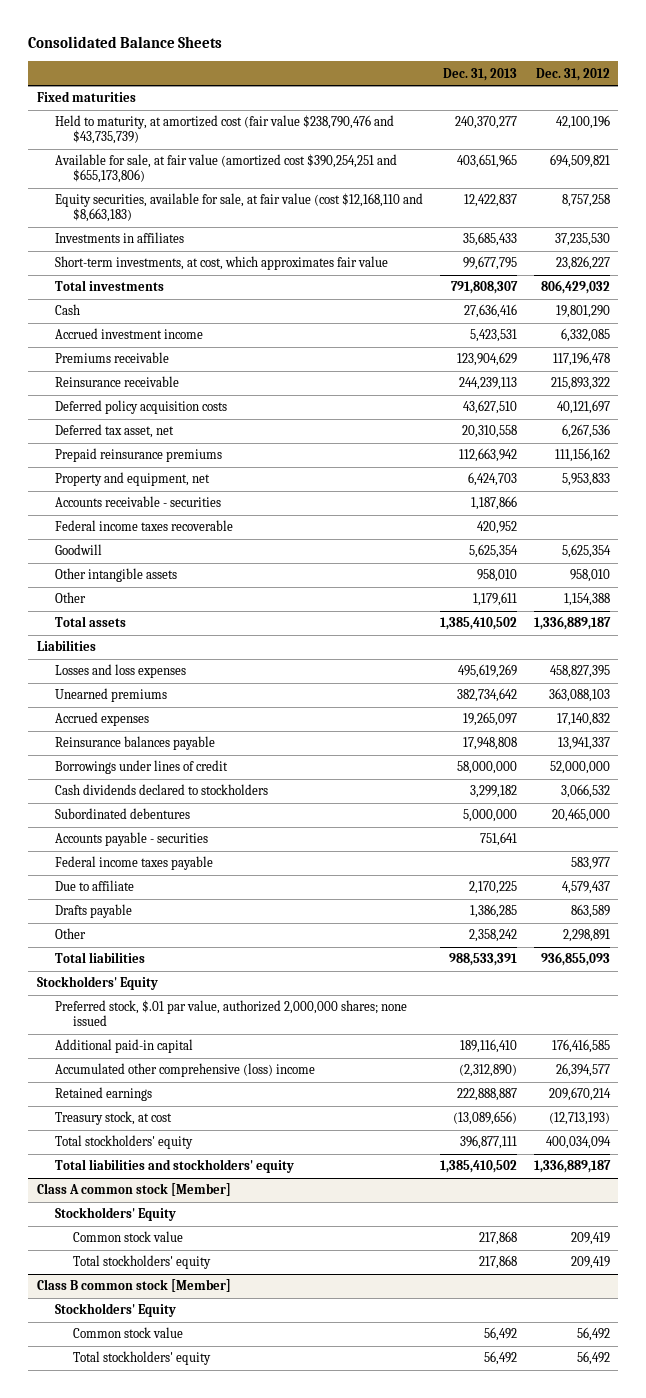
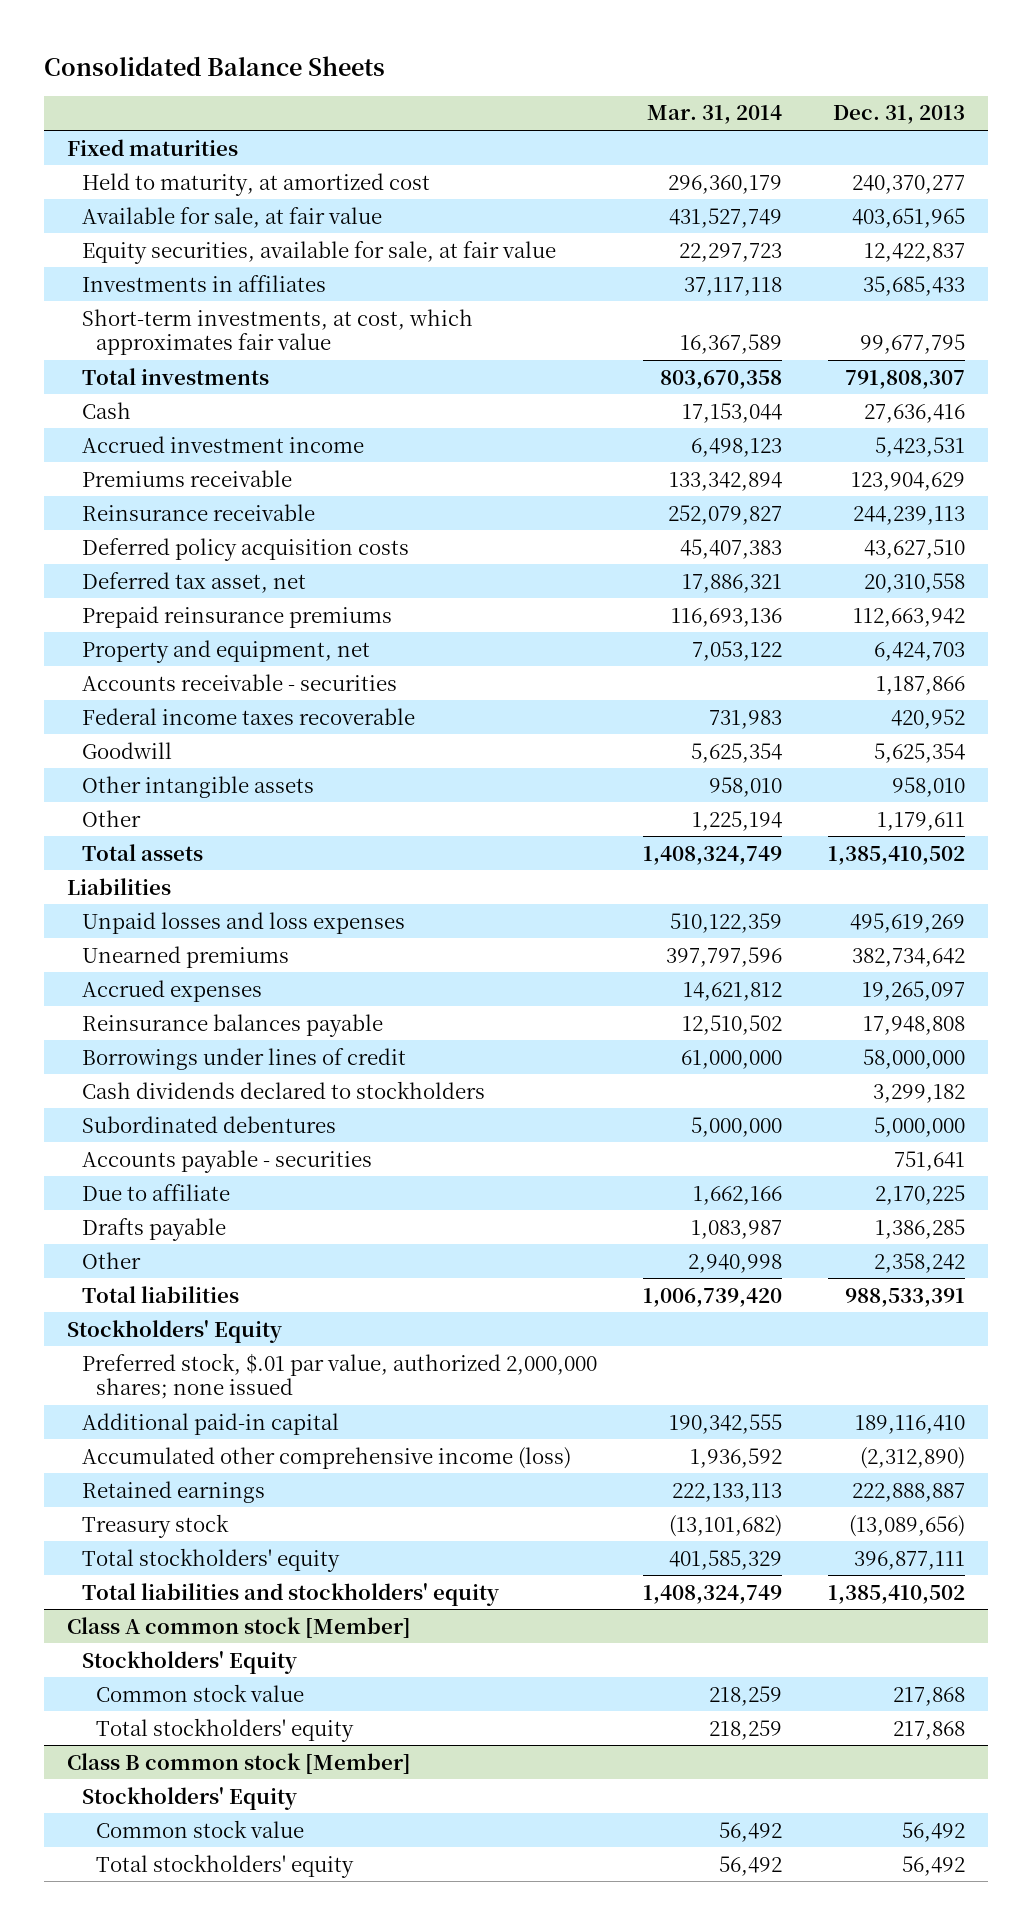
- | Dec. 31, 2013 | Dec. 31, 2012
+ | Mar. 31, 2014 | Dec. 31, 2013
- Held to maturity, at amortized cost (fair value $238,790,476 and $43,735,739) | 240,370,277 | 42,100,196
- Available for sale, at fair value (amortized cost $390,254,251 and $655,173,806) | 403,651,965 | 694,509,821
- Equity securities, available for sale, at fair value (cost $12,168,110 and $8,663,183) | 12,422,837 | 8,757,258
+ Held to maturity, at amortized cost | 296,360,179 | 240,370,277
+ Available for sale, at fair value | 431,527,749 | 403,651,965
+ Equity securities, available for sale, at fair value | 22,297,723 | 12,422,837
- Losses and loss expenses | 495,619,269 | 458,827,395
+ Unpaid losses and loss expenses | 510,122,359 | 495,619,269
- Federal income taxes payable | | 583,977
- Accumulated other comprehensive (loss) income | (2,312,890) | 26,394,577
+ Accumulated other comprehensive income (loss) | 1,936,592 | (2,312,890)
- Treasury stock, at cost | (13,089,656) | (12,713,193)
+ Treasury stock | (13,101,682) | (13,089,656)

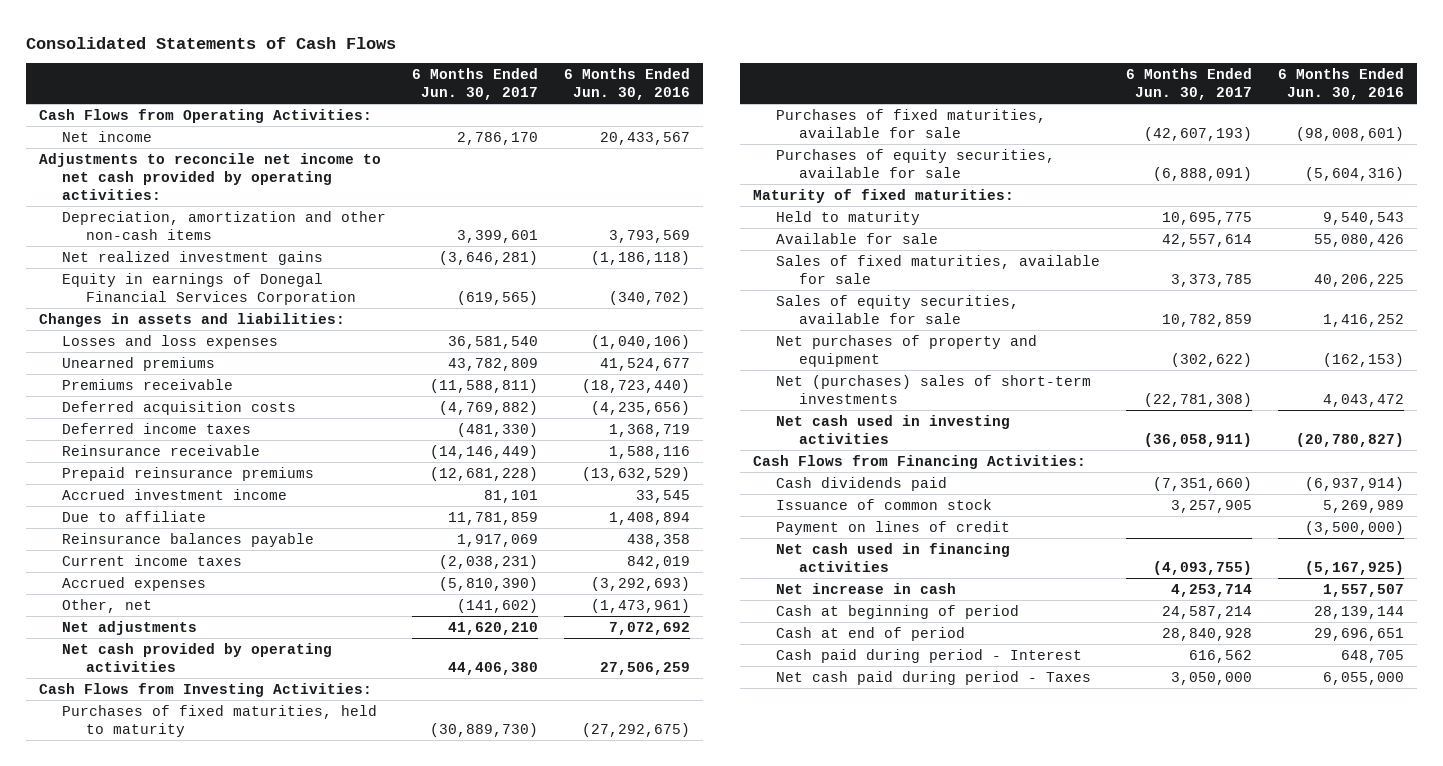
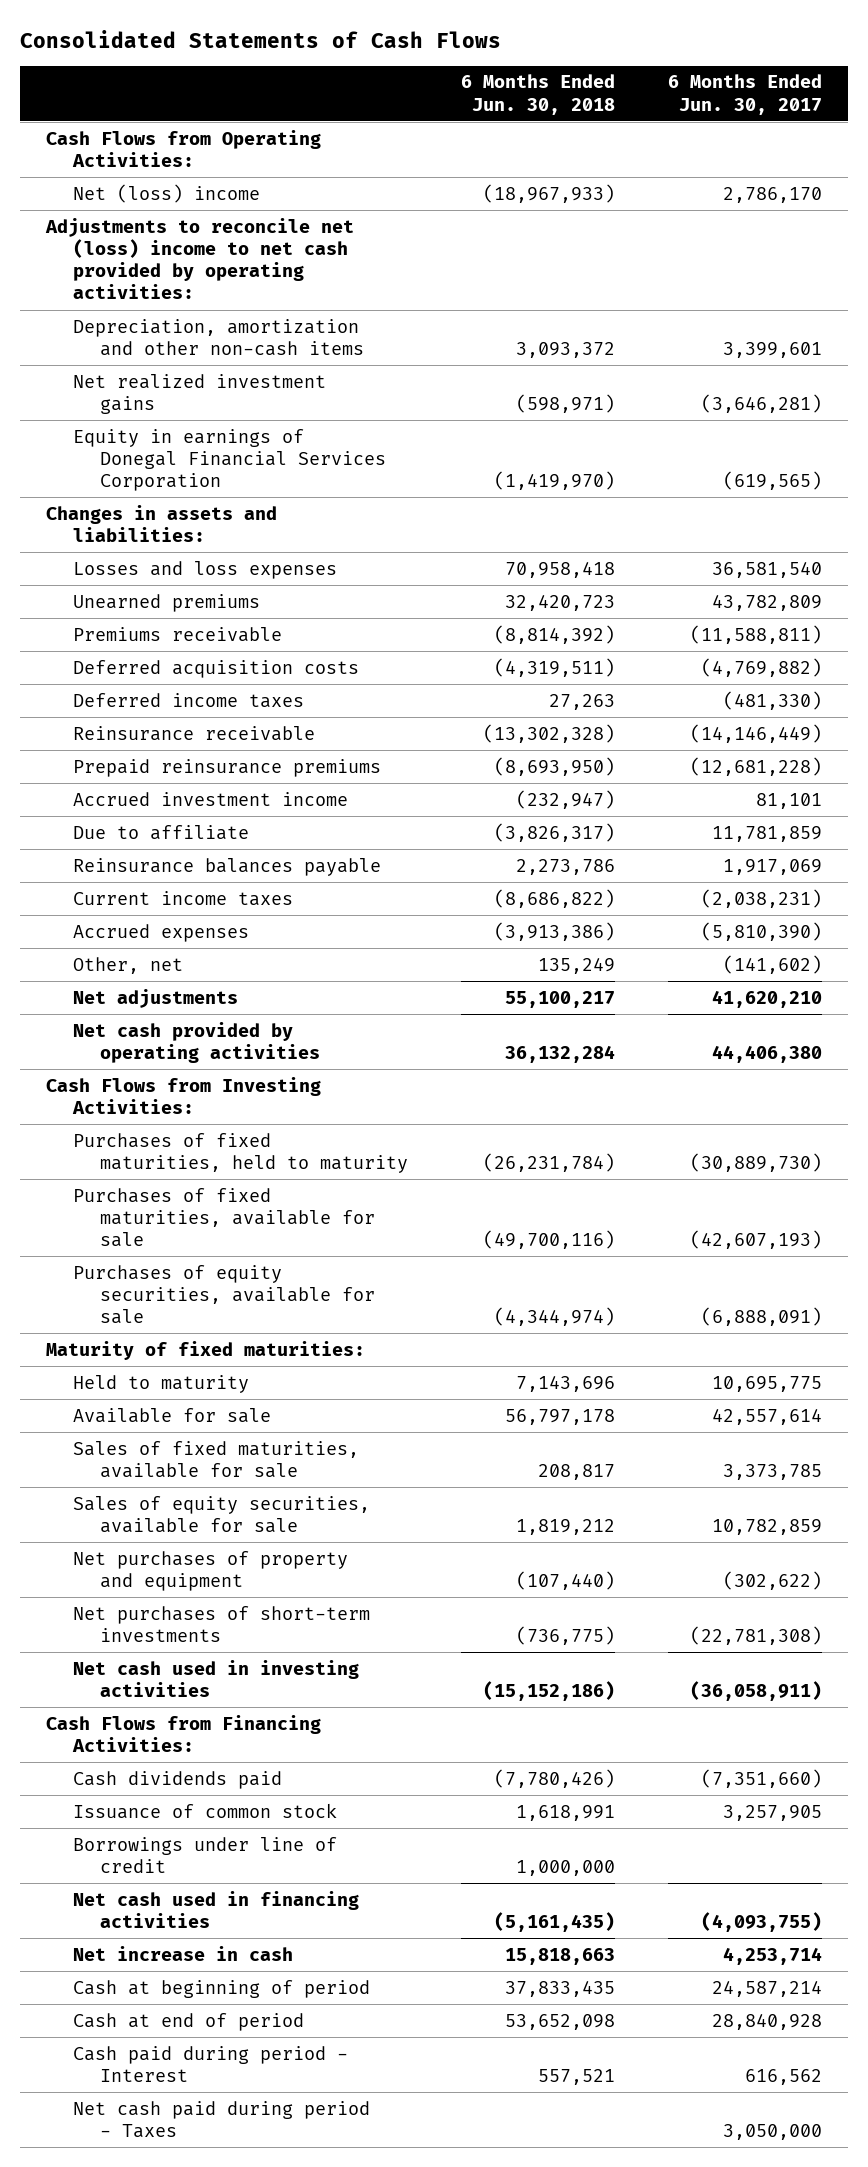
- | 6 Months Ended Jun. 30, 2017 | 6 Months Ended Jun. 30, 2016
+ | 6 Months Ended Jun. 30, 2018 | 6 Months Ended Jun. 30, 2017
- Net income | 2,786,170 | 20,433,567
- Adjustments to reconcile net income to net cash provided by operating activities:
+ Net (loss) income | (18,967,933) | 2,786,170
+ Adjustments to reconcile net (loss) income to net cash provided by operating activities:
- Net (purchases) sales of short-term investments | (22,781,308) | 4,043,472
+ Net purchases of short-term investments | (736,775) | (22,781,308)
- Payment on lines of credit | | (3,500,000)
+ Borrowings under line of credit | 1,000,000 |

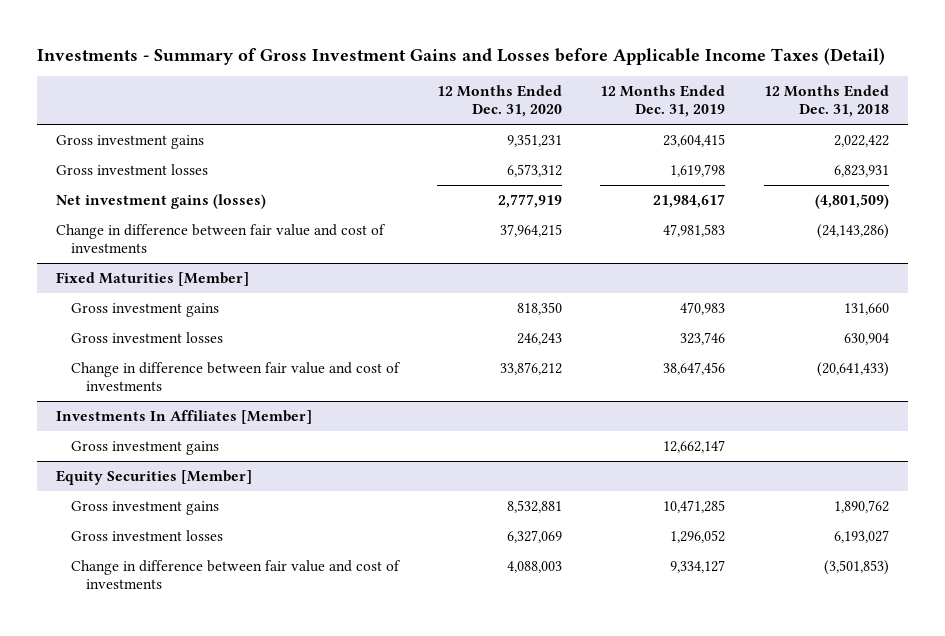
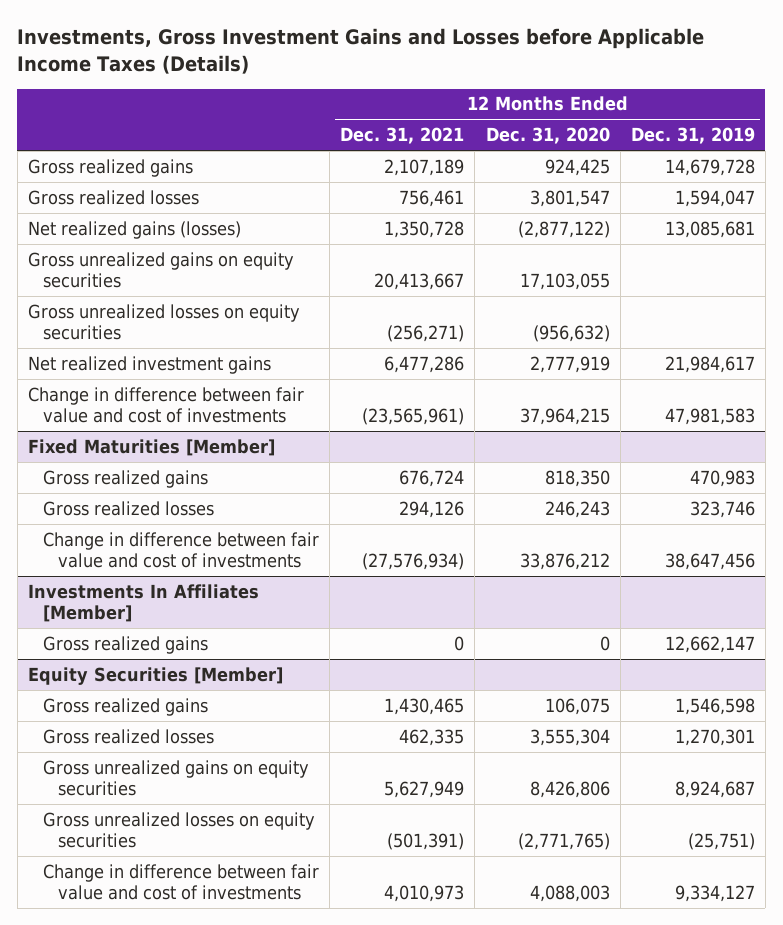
- Investments - Summary of Gross Investment Gains and Losses before Applicable Income Taxes (Detail)
+ Investments, Gross Investment Gains and Losses before Applicable Income Taxes (Details)
- | 12 Months Ended Dec. 31, 2020 | 12 Months Ended Dec. 31, 2019 | 12 Months Ended Dec. 31, 2018
+ | 12 Months Ended Dec. 31, 2021 | 12 Months Ended Dec. 31, 2020 | 12 Months Ended Dec. 31, 2019
- Gross investment gains | 9,351,231 | 23,604,415 | 2,022,422
- Gross investment losses | 6,573,312 | 1,619,798 | 6,823,931
- Net investment gains (losses) | 2,777,919 | 21,984,617 | (4,801,509)
+ Gross realized gains | 2,107,189 | 924,425 | 14,679,728
+ Gross realized losses | 756,461 | 3,801,547 | 1,594,047
+ Net realized gains (losses) | 1,350,728 | (2,877,122) | 13,085,681
+ Gross unrealized gains on equity securities | 20,413,667 | 17,103,055 |
+ Gross unrealized losses on equity securities | (256,271) | (956,632) |
+ Net realized investment gains | 6,477,286 | 2,777,919 | 21,984,617
@ Fixed Maturities [Member]
- Gross investment gains | 818,350 | 470,983 | 131,660
- Gross investment losses | 246,243 | 323,746 | 630,904
+ Gross realized gains | 676,724 | 818,350 | 470,983
+ Gross realized losses | 294,126 | 246,243 | 323,746
@ Investments In Affiliates [Member]
- Gross investment gains | | 12,662,147 |
+ Gross realized gains | 0 | 0 | 12,662,147
@ Equity Securities [Member]
- Gross investment gains | 8,532,881 | 10,471,285 | 1,890,762
- Gross investment losses | 6,327,069 | 1,296,052 | 6,193,027
+ Gross realized gains | 1,430,465 | 106,075 | 1,546,598
+ Gross realized losses | 462,335 | 3,555,304 | 1,270,301
+ Gross unrealized gains on equity securities | 5,627,949 | 8,426,806 | 8,924,687
+ Gross unrealized losses on equity securities | (501,391) | (2,771,765) | (25,751)

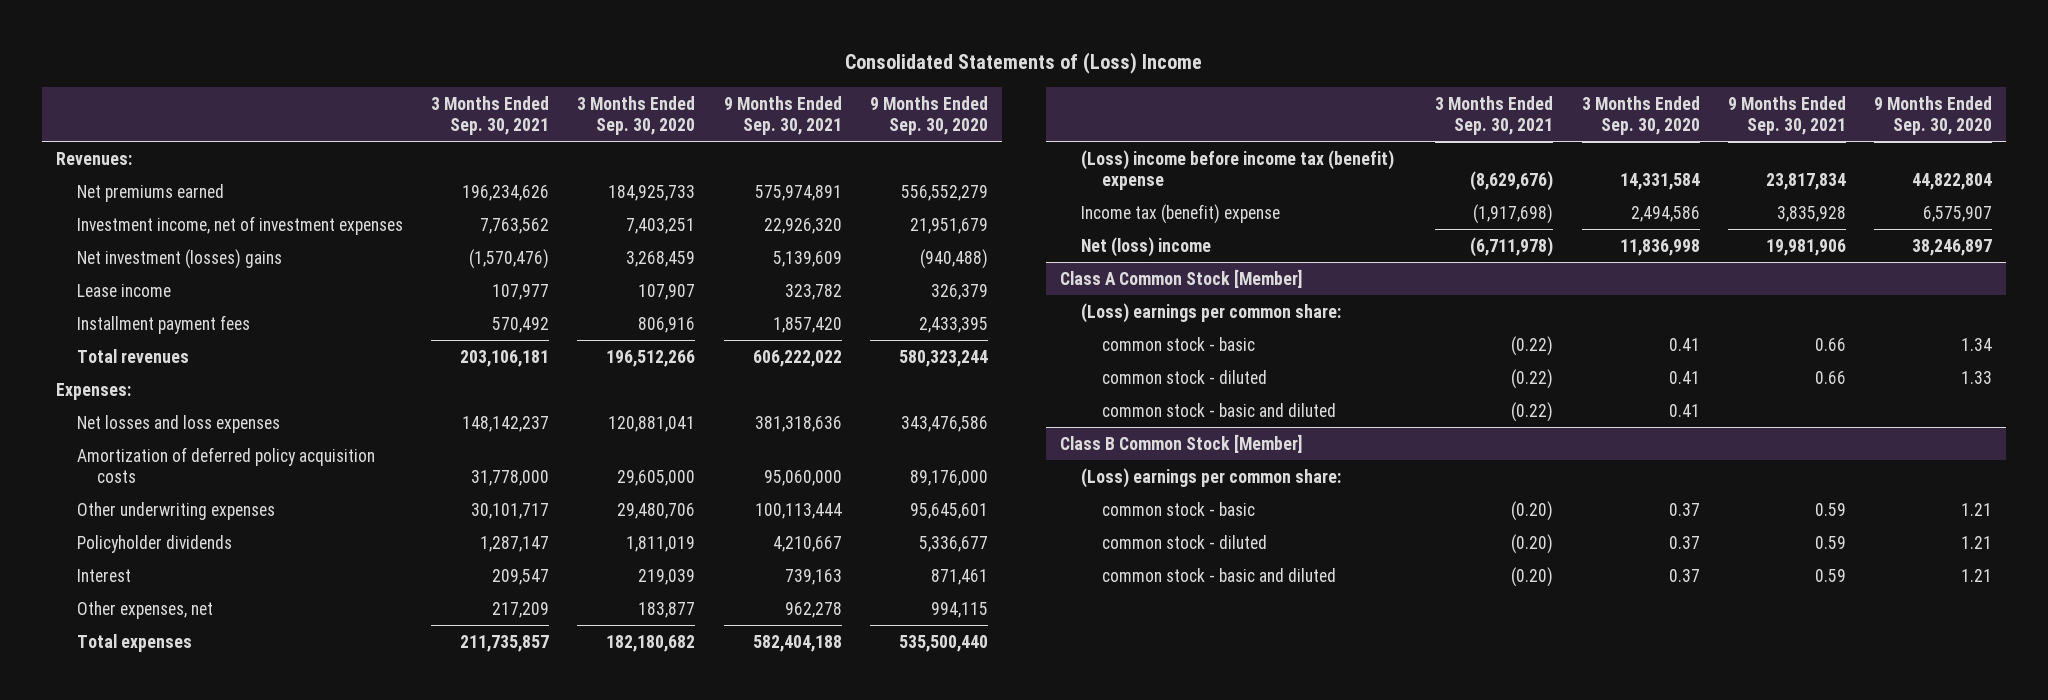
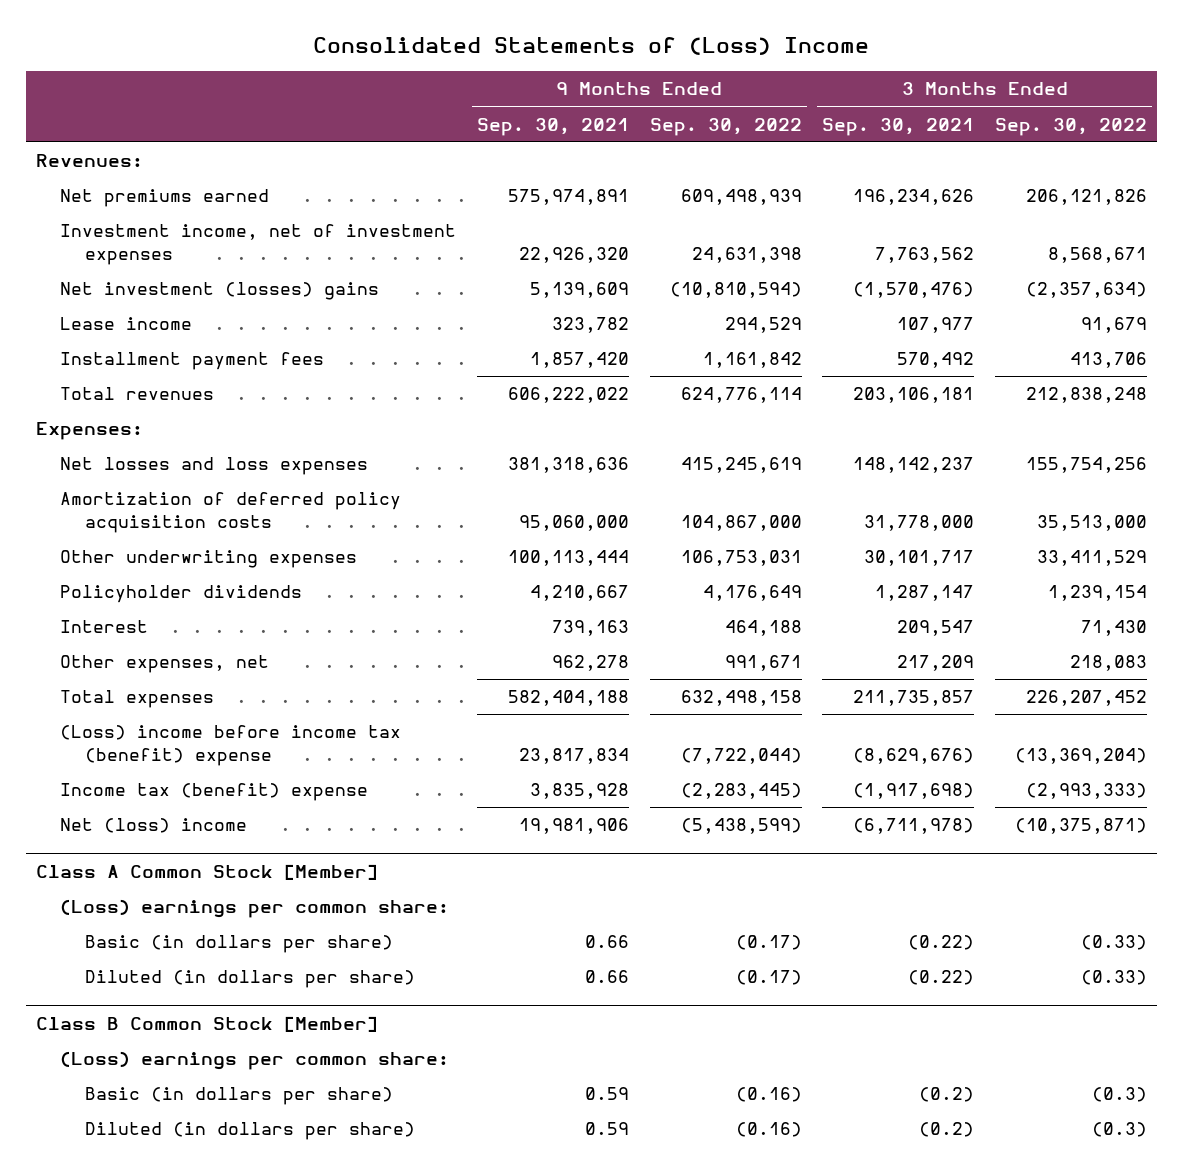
- | 3 Months Ended Sep. 30, 2021 | 3 Months Ended Sep. 30, 2020 | 9 Months Ended Sep. 30, 2021 | 9 Months Ended Sep. 30, 2020
+ | 9 Months Ended Sep. 30, 2021 | 9 Months Ended Sep. 30, 2022 | 3 Months Ended Sep. 30, 2021 | 3 Months Ended Sep. 30, 2022
@ Class A Common Stock [Member]
- common stock - basic | (0.22) | 0.41 | 0.66 | 1.34
- common stock - diluted | (0.22) | 0.41 | 0.66 | 1.33
- common stock - basic and diluted | (0.22) | 0.41 | |
+ Basic (in dollars per share) | 0.66 | (0.17) | (0.22) | (0.33)
+ Diluted (in dollars per share) | 0.66 | (0.17) | (0.22) | (0.33)
@ Class B Common Stock [Member]
- common stock - basic | (0.20) | 0.37 | 0.59 | 1.21
- common stock - diluted | (0.20) | 0.37 | 0.59 | 1.21
- common stock - basic and diluted | (0.20) | 0.37 | 0.59 | 1.21
+ Basic (in dollars per share) | 0.59 | (0.16) | (0.2) | (0.3)
+ Diluted (in dollars per share) | 0.59 | (0.16) | (0.2) | (0.3)

